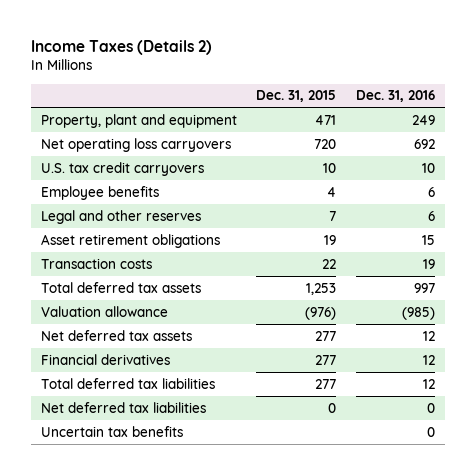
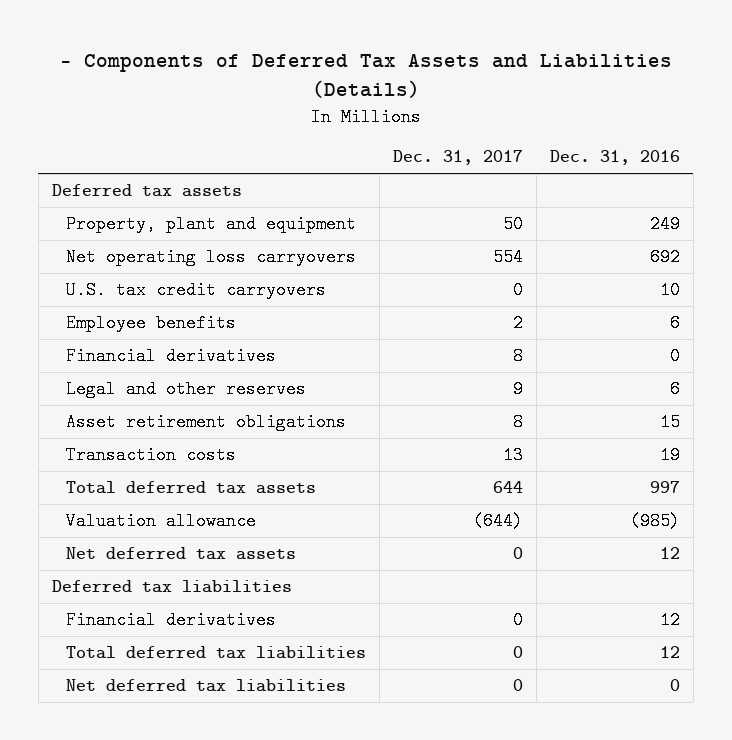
- Income Taxes (Details 2)
+ - Components of Deferred Tax Assets and Liabilities (Details)
- | Dec. 31, 2015 | Dec. 31, 2016
+ | Dec. 31, 2017 | Dec. 31, 2016
+ Deferred tax assets
+ Financial derivatives | 8 | 0
+ Deferred tax liabilities
- Uncertain tax benefits | | 0

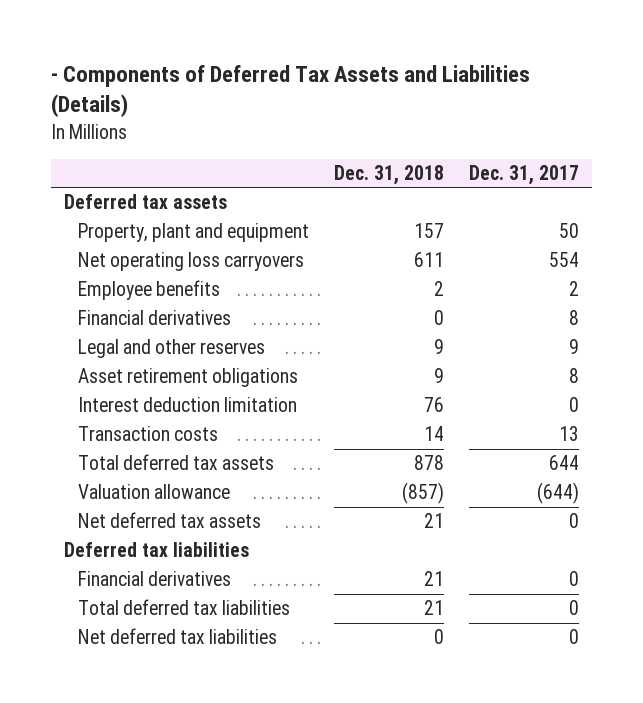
- | Dec. 31, 2017 | Dec. 31, 2016
+ | Dec. 31, 2018 | Dec. 31, 2017
- U.S. tax credit carryovers | 0 | 10
+ Interest deduction limitation | 76 | 0

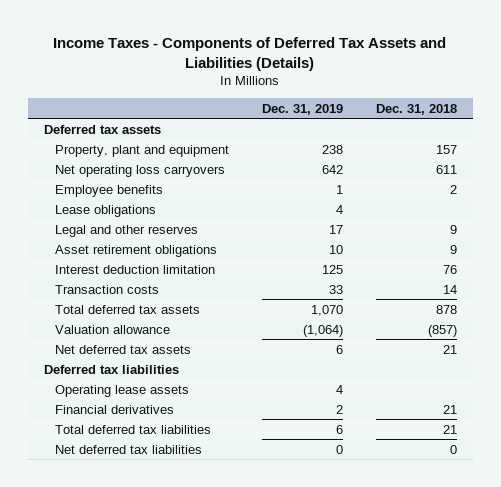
- - Components of Deferred Tax Assets and Liabilities (Details)
+ Income Taxes - Components of Deferred Tax Assets and Liabilities (Details)
- | Dec. 31, 2018 | Dec. 31, 2017
+ | Dec. 31, 2019 | Dec. 31, 2018
- Financial derivatives | 0 | 8
+ Lease obligations | 4 |
+ Operating lease assets | 4 |

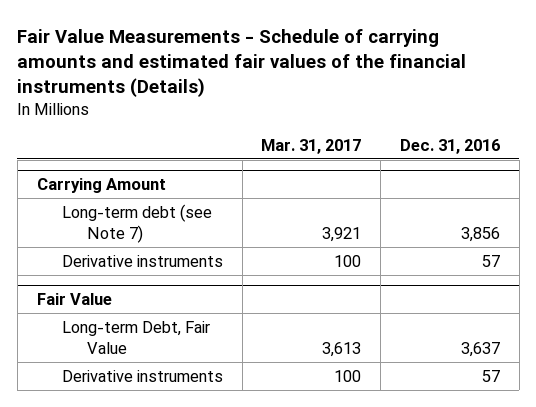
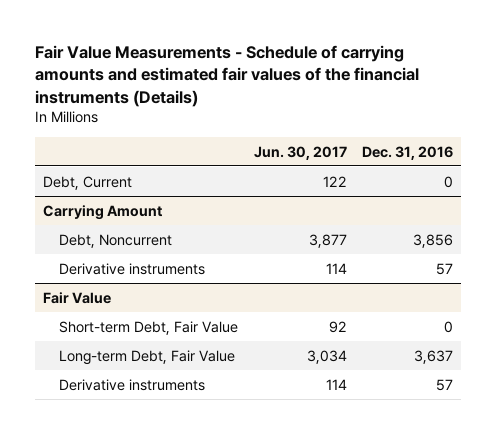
- | Mar. 31, 2017 | Dec. 31, 2016
+ | Jun. 30, 2017 | Dec. 31, 2016
+ Debt, Current | 122 | 0
@ Carrying Amount
- Long-term debt (see Note 7) | 3,921 | 3,856
+ Debt, Noncurrent | 3,877 | 3,856
@ Fair Value
+ Short-term Debt, Fair Value | 92 | 0

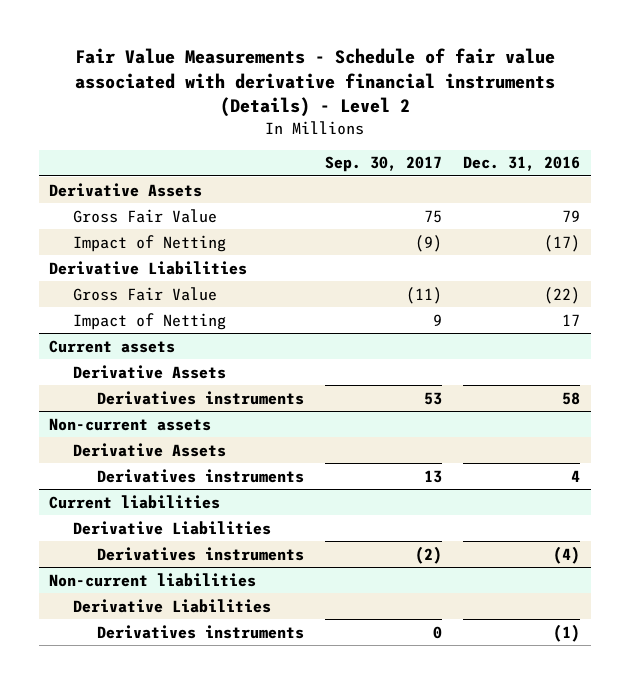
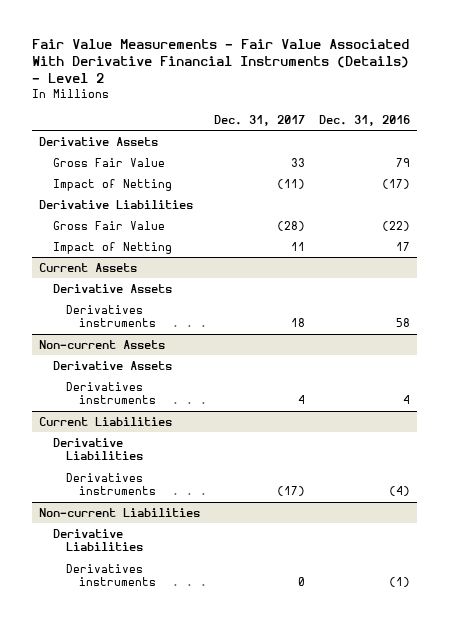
- Fair Value Measurements - Schedule of fair value associated with derivative financial instruments (Details) - Level 2
+ Fair Value Measurements - Fair Value Associated With Derivative Financial Instruments (Details) - Level 2
- | Sep. 30, 2017 | Dec. 31, 2016
+ | Dec. 31, 2017 | Dec. 31, 2016
- Current assets
+ Current Assets
- Non-current assets
+ Non-current Assets
- Current liabilities
+ Current Liabilities
- Non-current liabilities
+ Non-current Liabilities

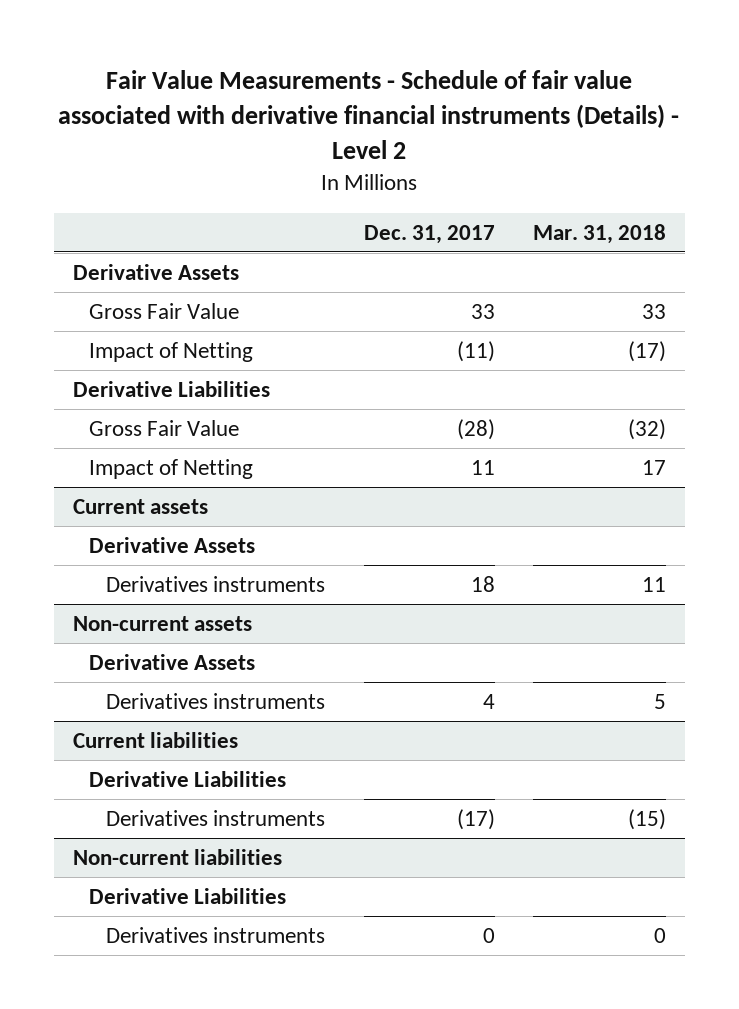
- Fair Value Measurements - Fair Value Associated With Derivative Financial Instruments (Details) - Level 2
+ Fair Value Measurements - Schedule of fair value associated with derivative financial instruments (Details) - Level 2
- | Dec. 31, 2017 | Dec. 31, 2016
+ | Dec. 31, 2017 | Mar. 31, 2018
- Current Assets
+ Current assets
- Non-current Assets
+ Non-current assets
- Current Liabilities
+ Current liabilities
- Non-current Liabilities
+ Non-current liabilities

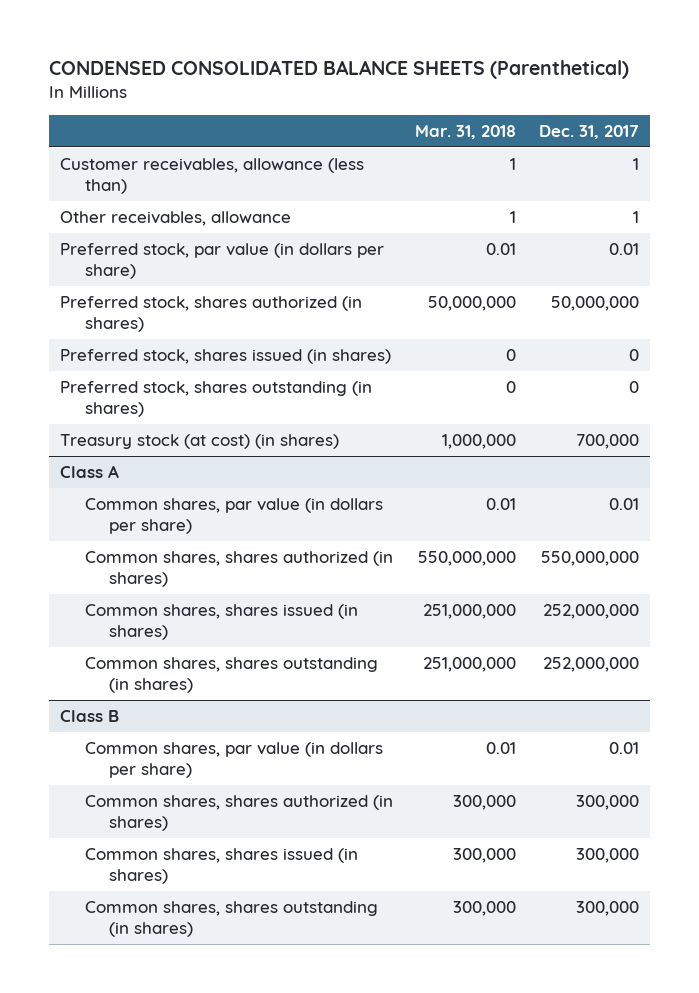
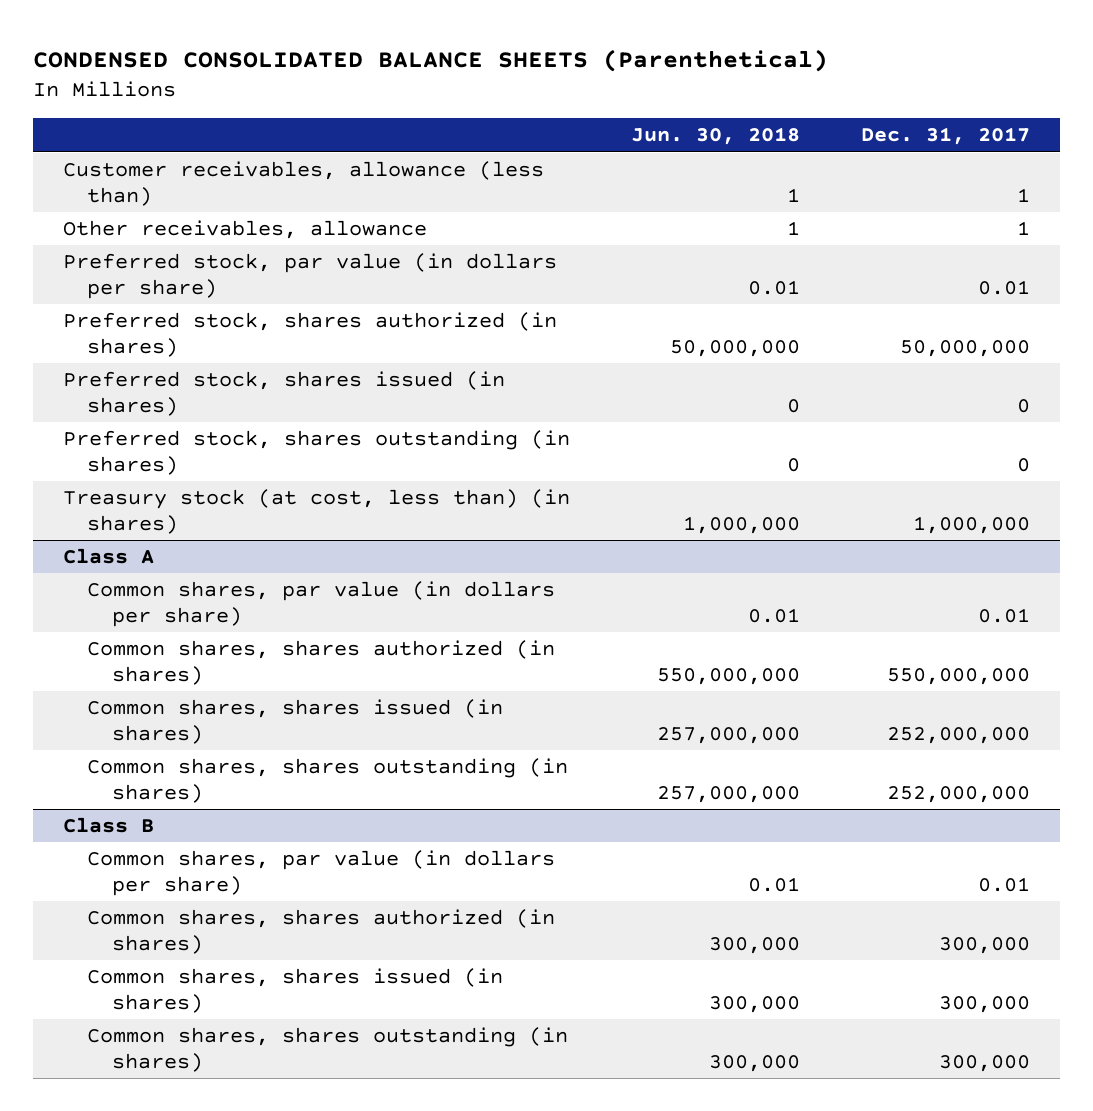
- | Mar. 31, 2018 | Dec. 31, 2017
+ | Jun. 30, 2018 | Dec. 31, 2017
- Treasury stock (at cost) (in shares) | 1,000,000 | 700,000
+ Treasury stock (at cost, less than) (in shares) | 1,000,000 | 1,000,000

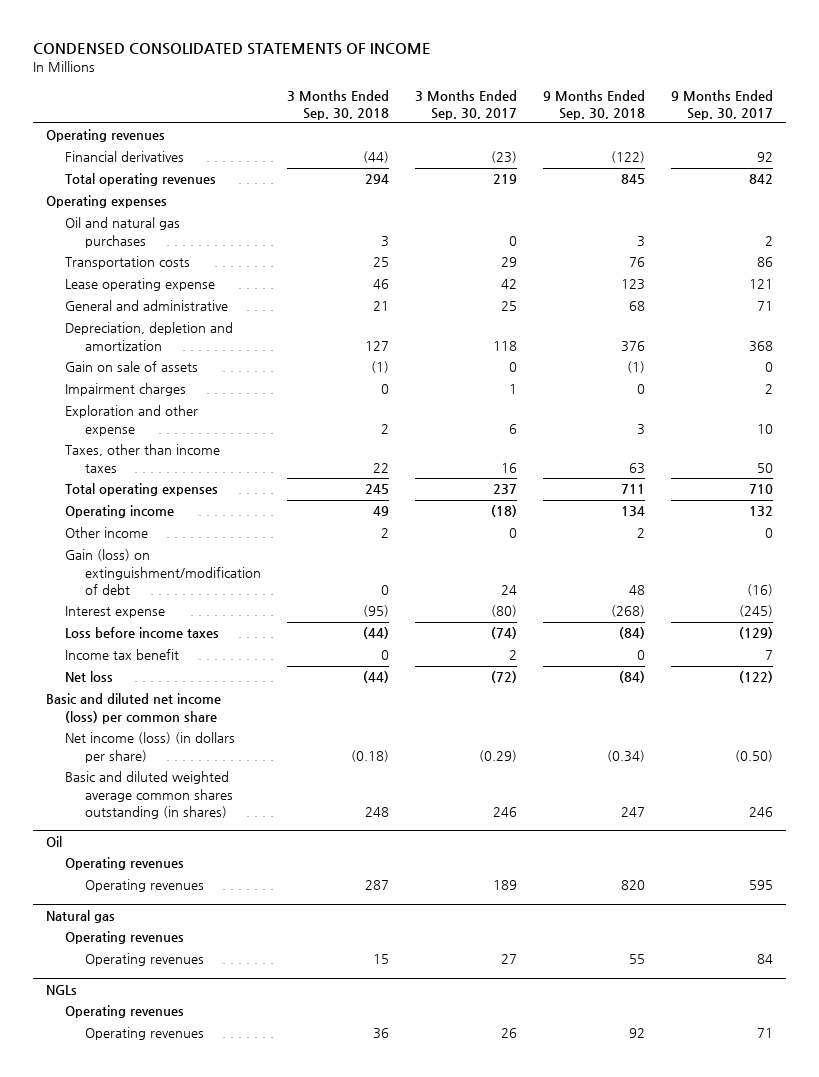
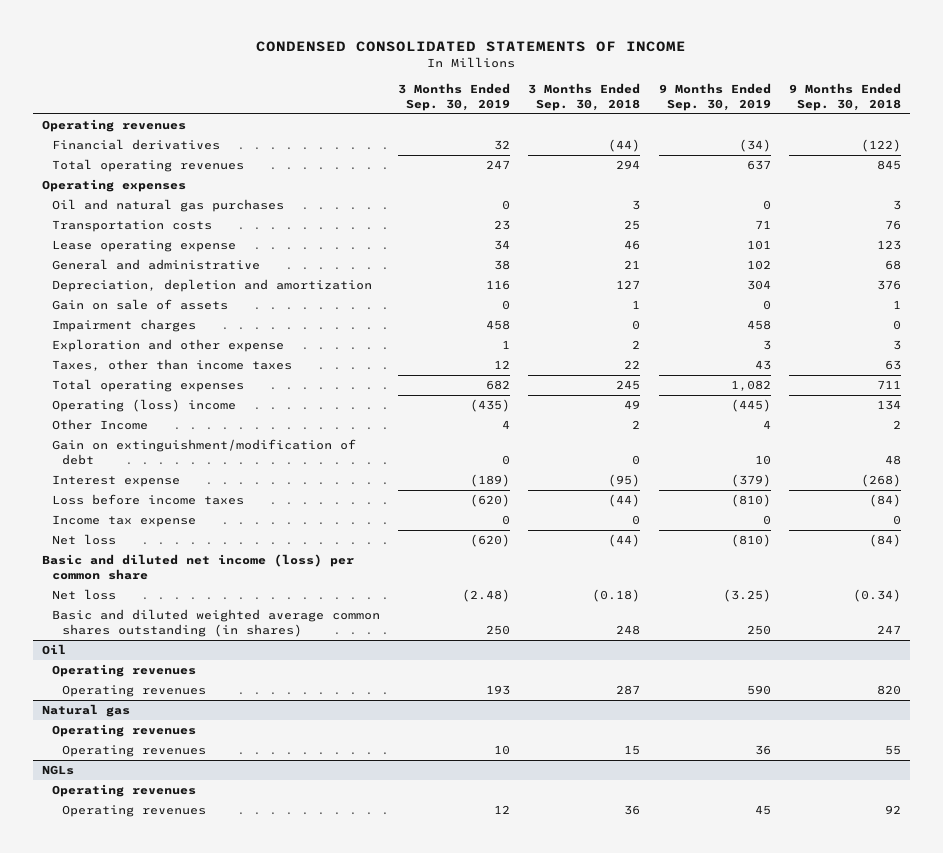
- | 3 Months Ended Sep. 30, 2018 | 3 Months Ended Sep. 30, 2017 | 9 Months Ended Sep. 30, 2018 | 9 Months Ended Sep. 30, 2017
+ | 3 Months Ended Sep. 30, 2019 | 3 Months Ended Sep. 30, 2018 | 9 Months Ended Sep. 30, 2019 | 9 Months Ended Sep. 30, 2018
- Gain on sale of assets | (1) | 0 | (1) | 0
+ Gain on sale of assets | 0 | 1 | 0 | 1
- Operating income | 49 | (18) | 134 | 132
- Other income | 2 | 0 | 2 | 0
- Gain (loss) on extinguishment/modification of debt | 0 | 24 | 48 | (16)
+ Operating (loss) income | (435) | 49 | (445) | 134
+ Other Income | 4 | 2 | 4 | 2
+ Gain on extinguishment/modification of debt | 0 | 0 | 10 | 48
- Income tax benefit | 0 | 2 | 0 | 7
+ Income tax expense | 0 | 0 | 0 | 0
- Net income (loss) (in dollars per share) | (0.18) | (0.29) | (0.34) | (0.50)
+ Net loss | (2.48) | (0.18) | (3.25) | (0.34)

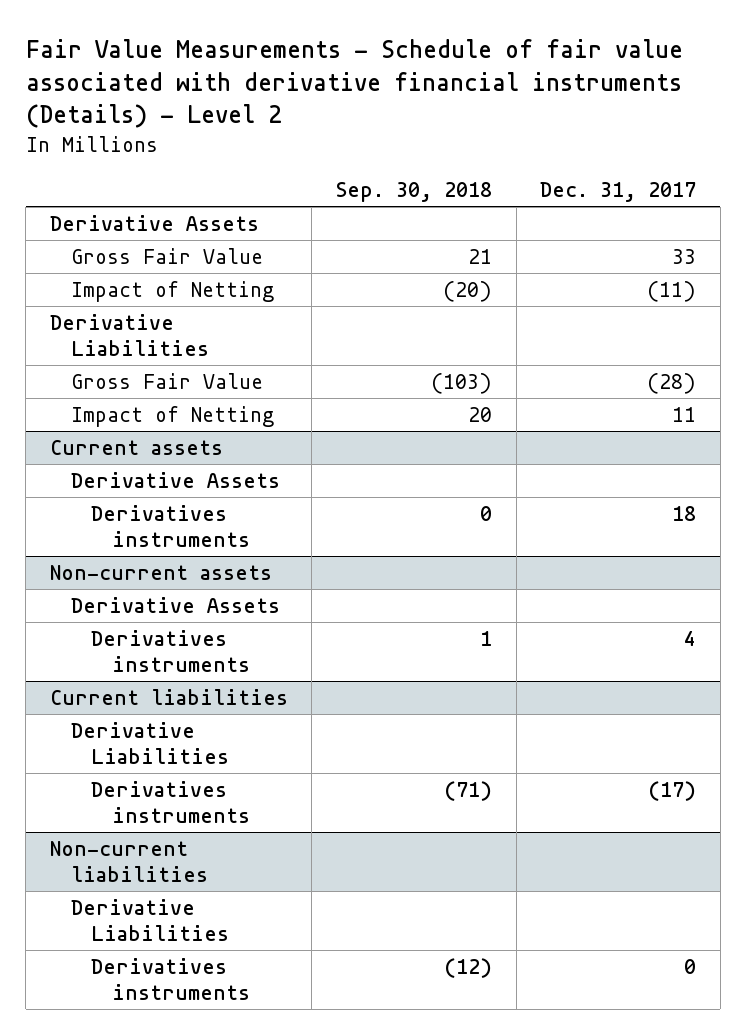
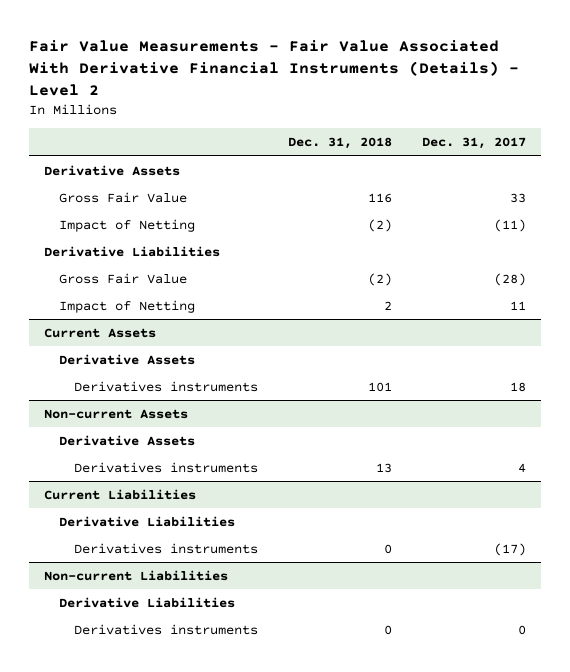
- Fair Value Measurements - Schedule of fair value associated with derivative financial instruments (Details) - Level 2
+ Fair Value Measurements - Fair Value Associated With Derivative Financial Instruments (Details) - Level 2
- | Sep. 30, 2018 | Dec. 31, 2017
+ | Dec. 31, 2018 | Dec. 31, 2017
- Current assets
+ Current Assets
- Non-current assets
+ Non-current Assets
- Current liabilities
+ Current Liabilities
- Non-current liabilities
+ Non-current Liabilities

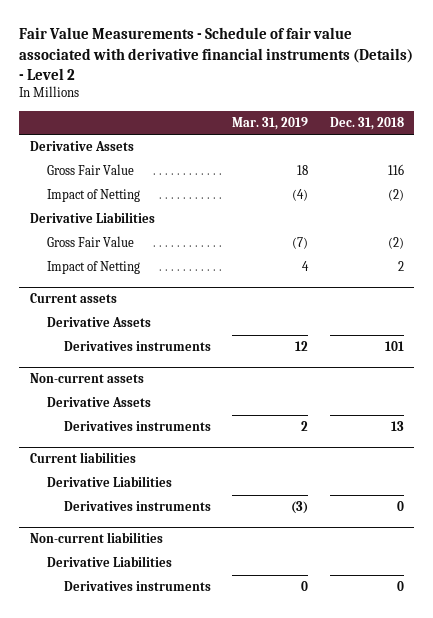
- Fair Value Measurements - Fair Value Associated With Derivative Financial Instruments (Details) - Level 2
+ Fair Value Measurements - Schedule of fair value associated with derivative financial instruments (Details) - Level 2
- | Dec. 31, 2018 | Dec. 31, 2017
+ | Mar. 31, 2019 | Dec. 31, 2018
- Current Assets
+ Current assets
- Non-current Assets
+ Non-current assets
- Current Liabilities
+ Current liabilities
- Non-current Liabilities
+ Non-current liabilities

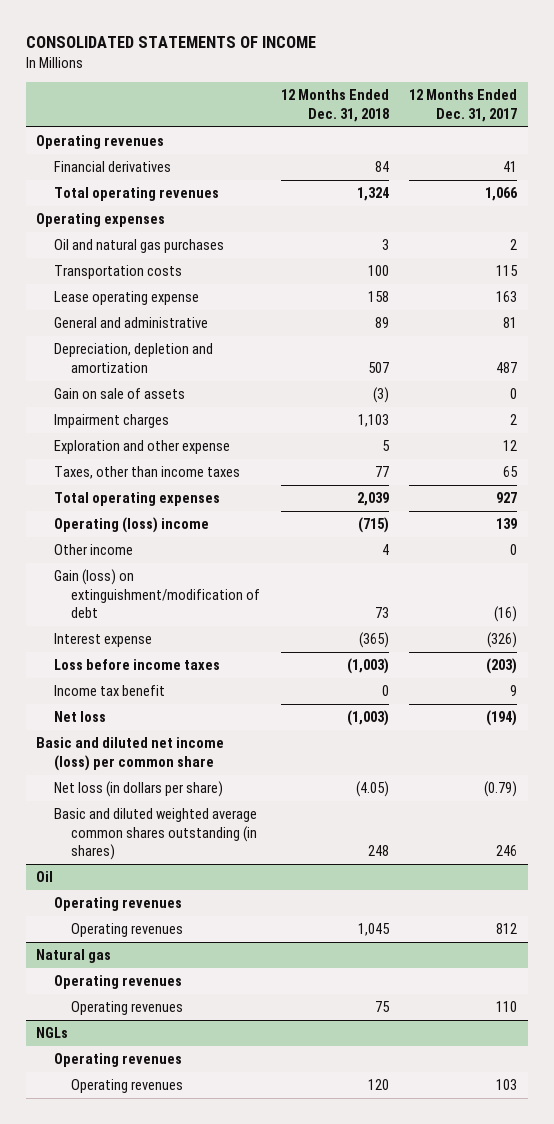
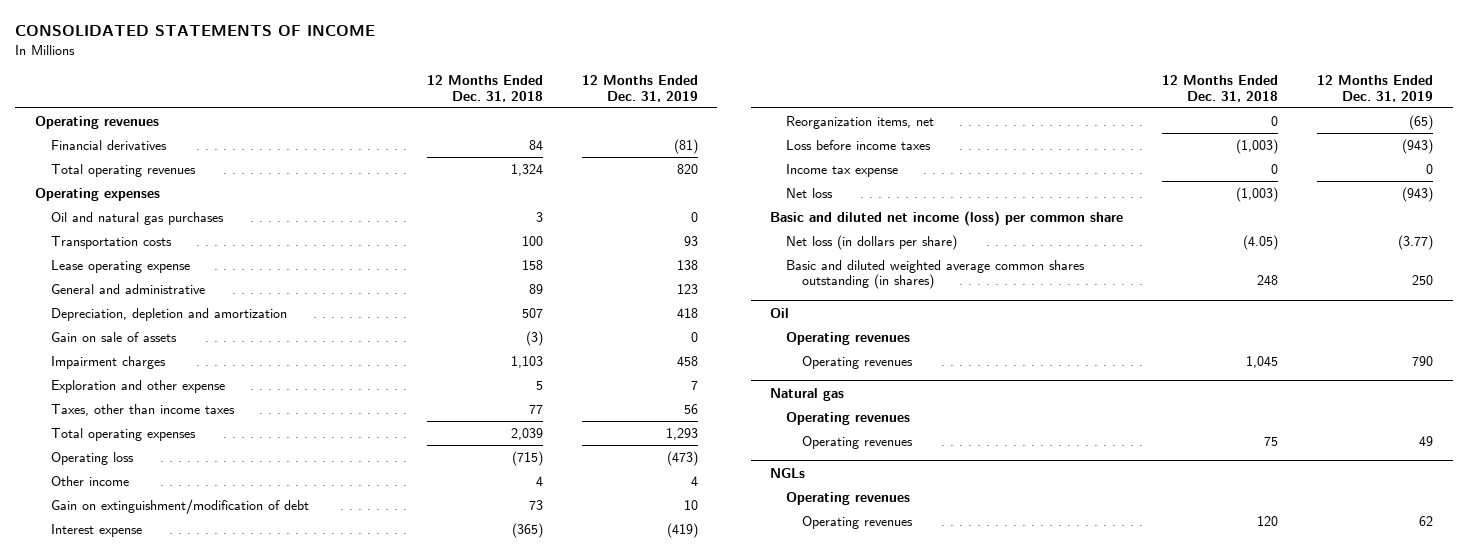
- | 12 Months Ended Dec. 31, 2018 | 12 Months Ended Dec. 31, 2017
+ | 12 Months Ended Dec. 31, 2018 | 12 Months Ended Dec. 31, 2019
- Operating (loss) income | (715) | 139
+ Operating loss | (715) | (473)
- Gain (loss) on extinguishment/modification of debt | 73 | (16)
+ Gain on extinguishment/modification of debt | 73 | 10
+ Reorganization items, net | 0 | (65)
- Income tax benefit | 0 | 9
+ Income tax expense | 0 | 0

